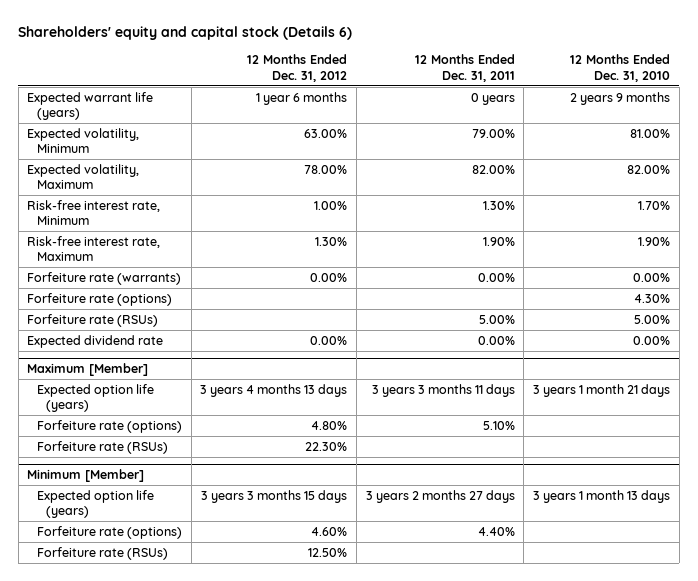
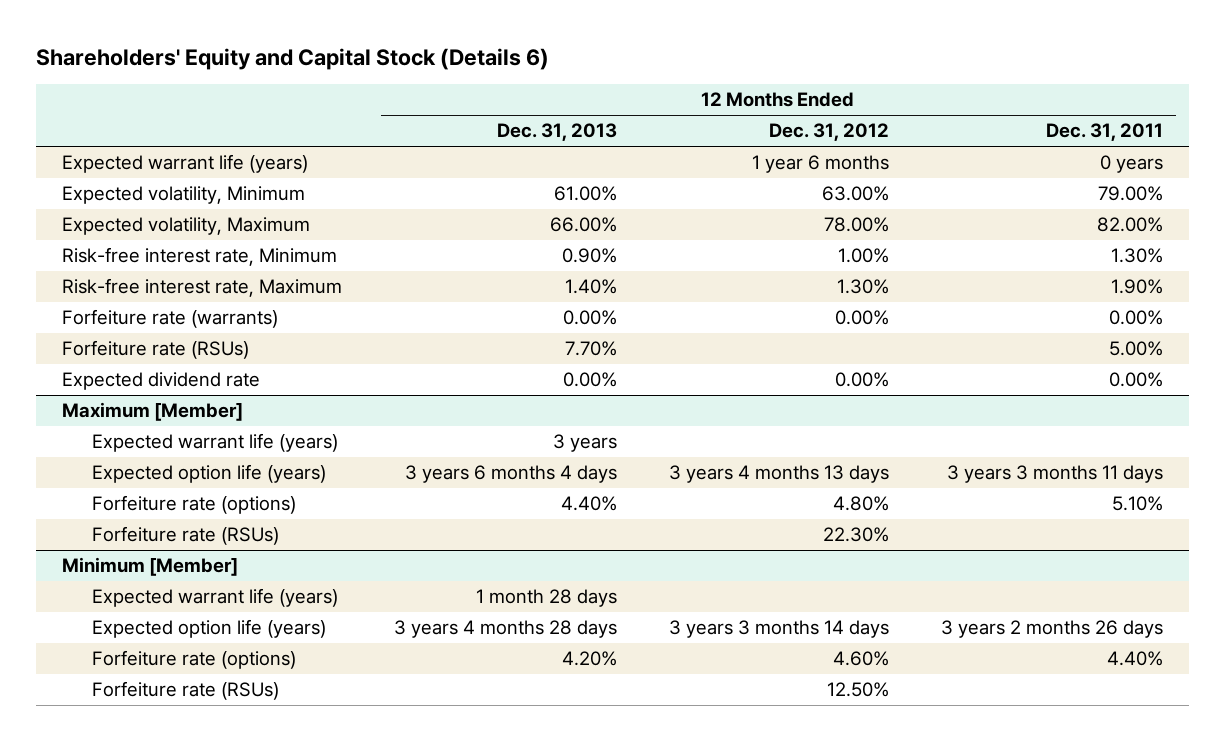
- Shareholders' equity and capital stock (Details 6)
+ Shareholders' Equity and Capital Stock (Details 6)
- | 12 Months Ended Dec. 31, 2012 | 12 Months Ended Dec. 31, 2011 | 12 Months Ended Dec. 31, 2010
+ | 12 Months Ended Dec. 31, 2013 | 12 Months Ended Dec. 31, 2012 | 12 Months Ended Dec. 31, 2011
- Forfeiture rate (options) | | | 4.30%
@ Maximum [Member]
+ Expected warrant life (years) | 3 years | |
@ Minimum [Member]
- Expected option life (years) | 3 years 3 months 15 days | 3 years 2 months 27 days | 3 years 1 month 13 days
+ Expected warrant life (years) | 1 month 28 days | |
+ Expected option life (years) | 3 years 4 months 28 days | 3 years 3 months 14 days | 3 years 2 months 26 days

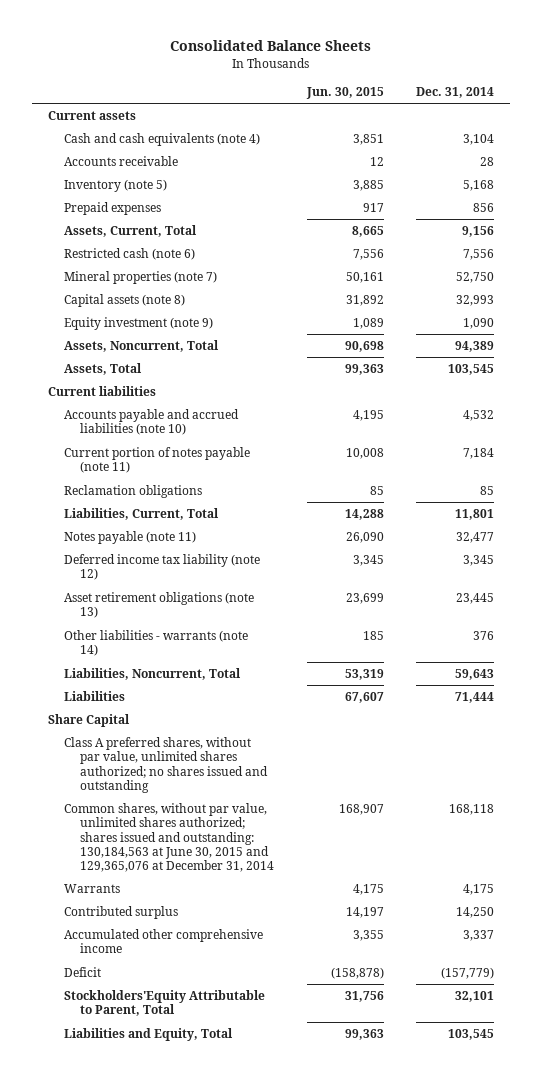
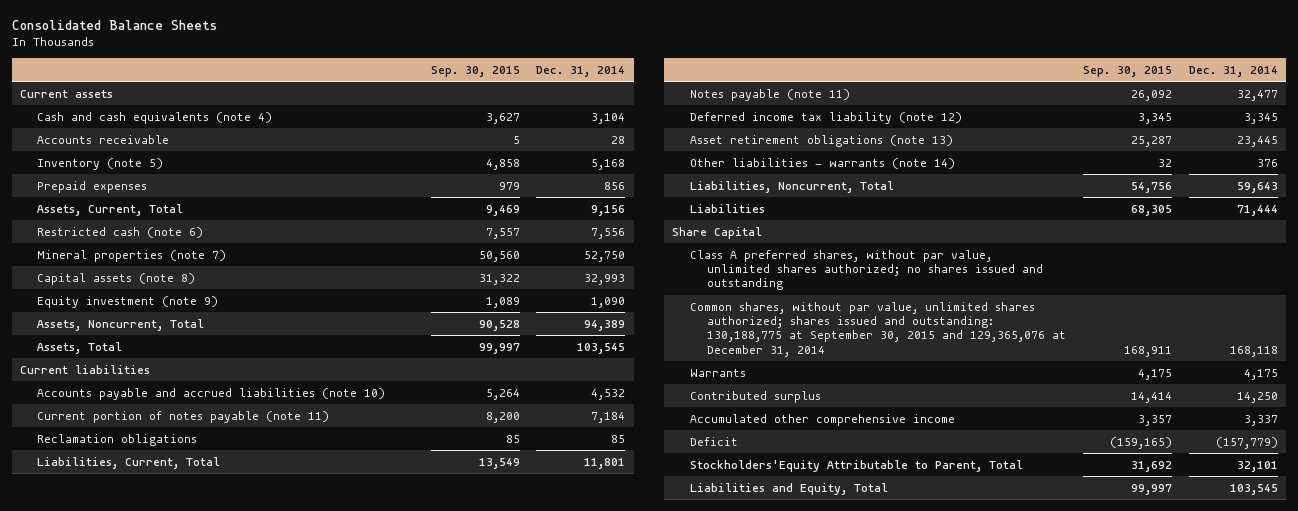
- | Jun. 30, 2015 | Dec. 31, 2014
+ | Sep. 30, 2015 | Dec. 31, 2014
- Common shares, without par value, unlimited shares authorized; shares issued and outstanding: 130,184,563 at June 30, 2015 and 129,365,076 at December 31, 2014 | 168,907 | 168,118
+ Common shares, without par value, unlimited shares authorized; shares issued and outstanding: 130,188,775 at September 30, 2015 and 129,365,076 at December 31, 2014 | 168,911 | 168,118

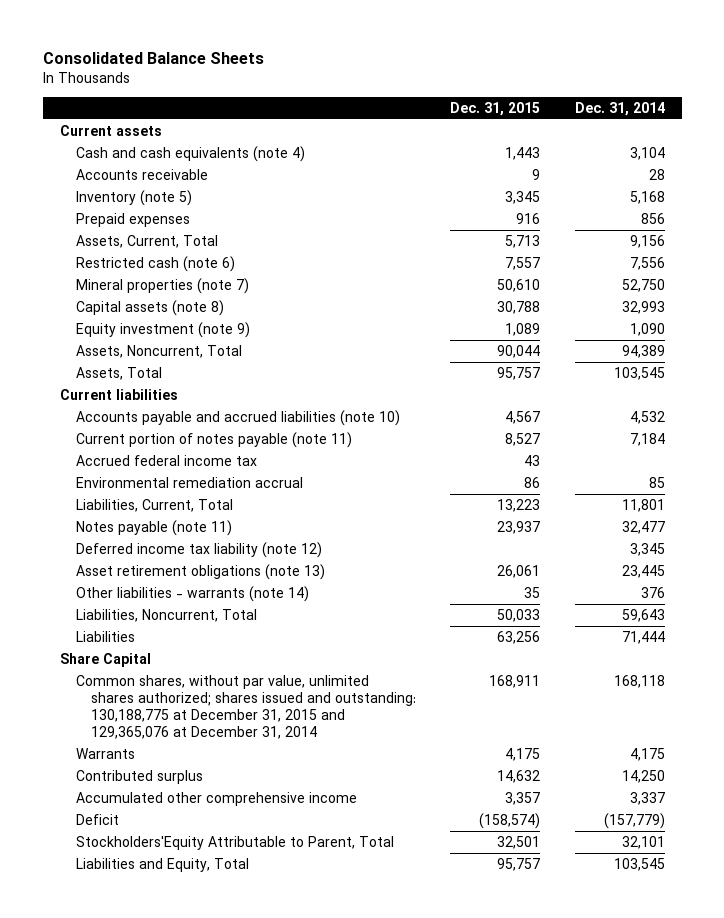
- | Sep. 30, 2015 | Dec. 31, 2014
+ | Dec. 31, 2015 | Dec. 31, 2014
- Reclamation obligations | 85 | 85
+ Accrued federal income tax | 43 |
+ Environmental remediation accrual | 86 | 85
- Class A preferred shares, without par value, unlimited shares authorized; no shares issued and outstanding
- Common shares, without par value, unlimited shares authorized; shares issued and outstanding: 130,188,775 at September 30, 2015 and 129,365,076 at December 31, 2014 | 168,911 | 168,118
+ Common shares, without par value, unlimited shares authorized; shares issued and outstanding: 130,188,775 at December 31, 2015 and 129,365,076 at December 31, 2014 | 168,911 | 168,118

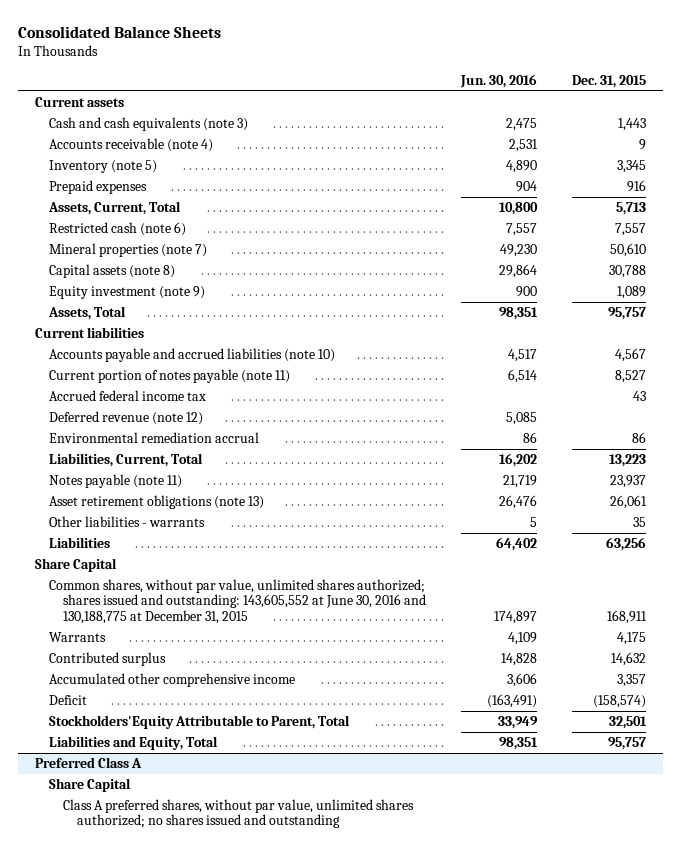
- | Dec. 31, 2015 | Dec. 31, 2014
+ | Jun. 30, 2016 | Dec. 31, 2015
- Cash and cash equivalents (note 4) | 1,443 | 3,104
- Accounts receivable | 9 | 28
+ Cash and cash equivalents (note 3) | 2,475 | 1,443
+ Accounts receivable (note 4) | 2,531 | 9
- Assets, Noncurrent, Total | 90,044 | 94,389
+ Deferred revenue (note 12) | 5,085 |
- Deferred income tax liability (note 12) | | 3,345
- Other liabilities - warrants (note 14) | 35 | 376
- Liabilities, Noncurrent, Total | 50,033 | 59,643
+ Other liabilities - warrants | 5 | 35
- Common shares, without par value, unlimited shares authorized; shares issued and outstanding: 130,188,775 at December 31, 2015 and 129,365,076 at December 31, 2014 | 168,911 | 168,118
+ Common shares, without par value, unlimited shares authorized; shares issued and outstanding: 143,605,552 at June 30, 2016 and 130,188,775 at December 31, 2015 | 174,897 | 168,911
+ Preferred Class A
+ Share Capital
+ Class A preferred shares, without par value, unlimited shares authorized; no shares issued and outstanding

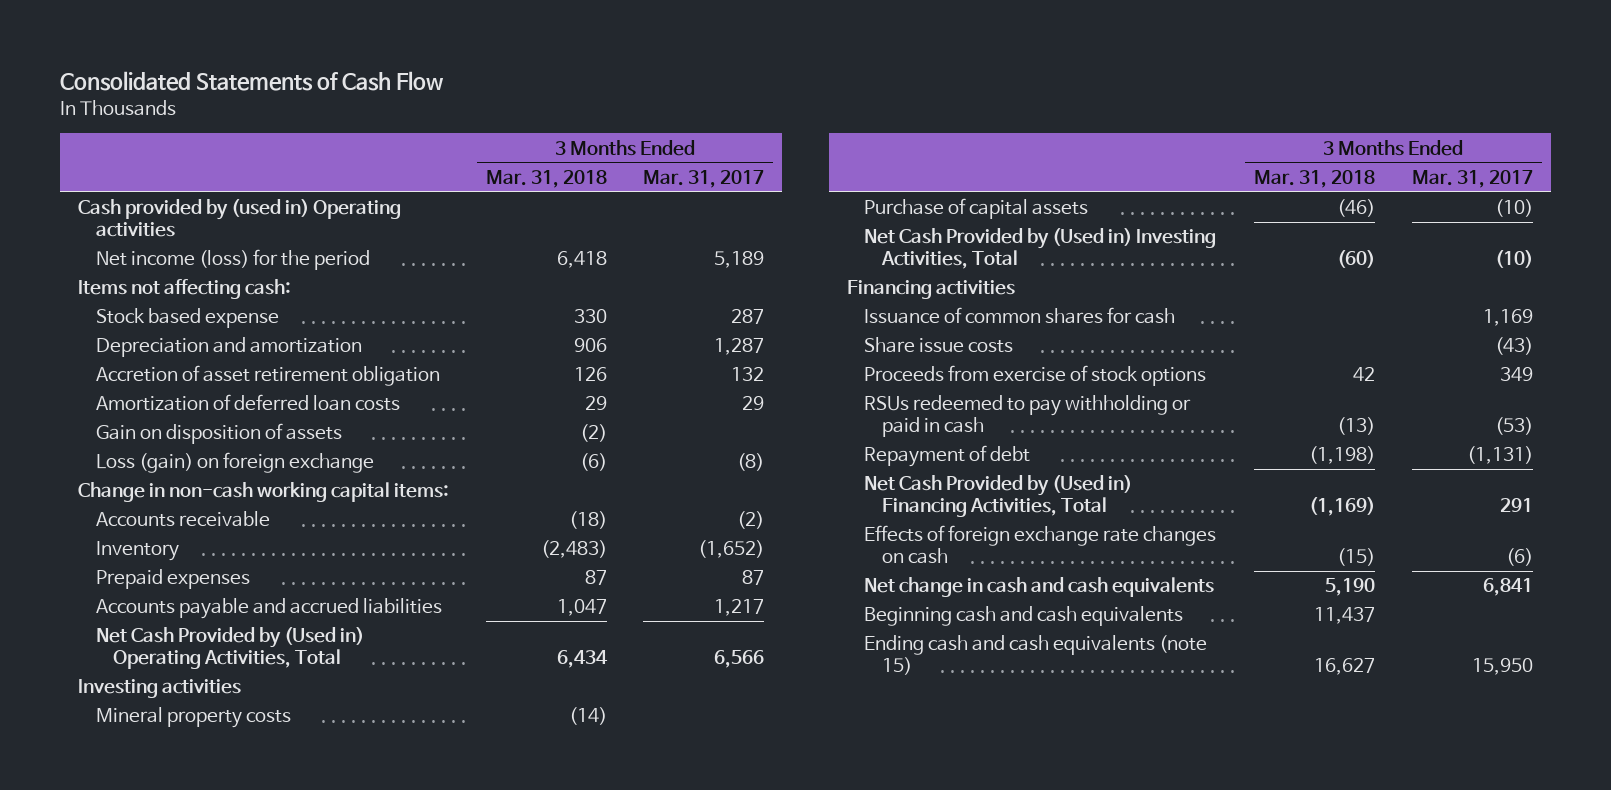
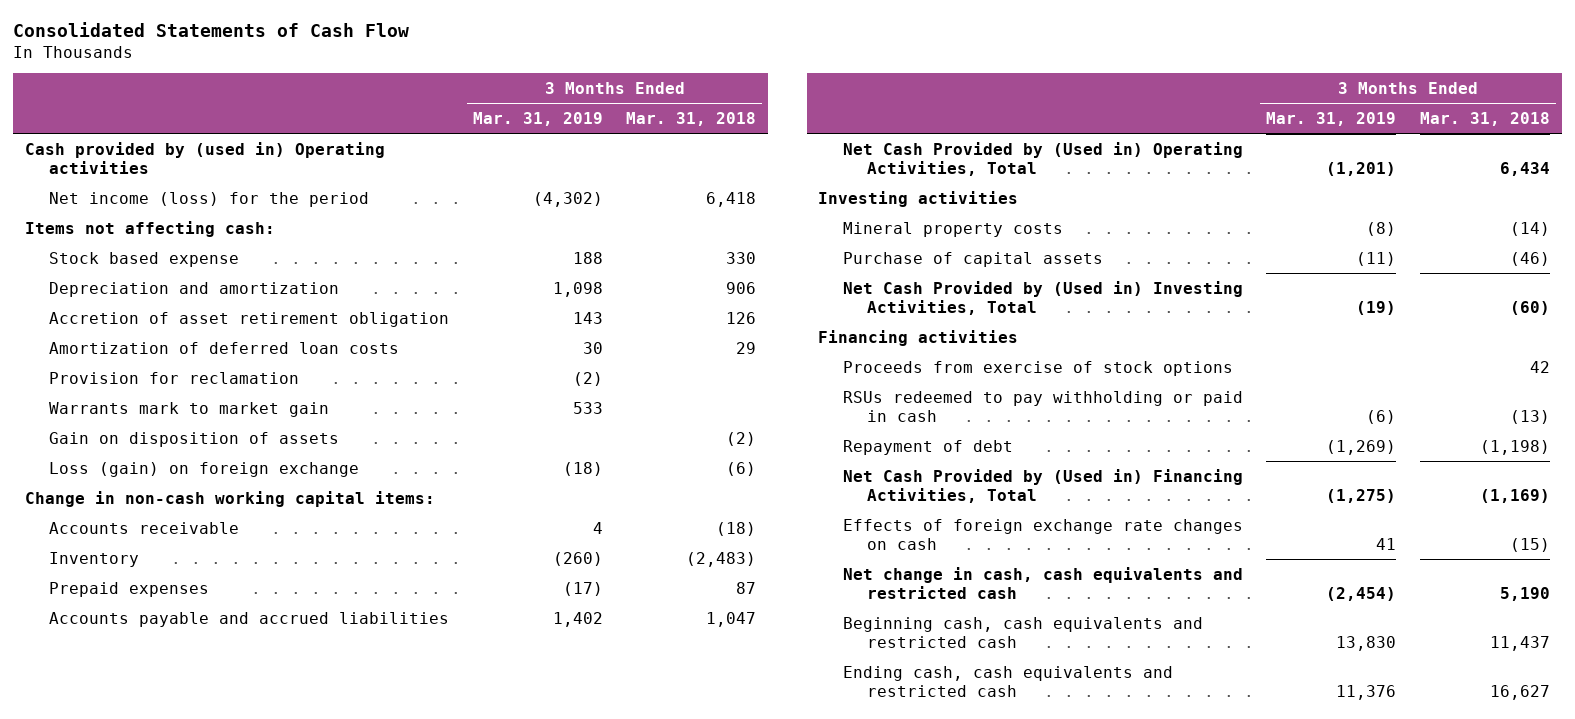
- | 3 Months Ended Mar. 31, 2018 | 3 Months Ended Mar. 31, 2017
+ | 3 Months Ended Mar. 31, 2019 | 3 Months Ended Mar. 31, 2018
+ Provision for reclamation | (2) |
+ Warrants mark to market gain | 533 |
- Issuance of common shares for cash | | 1,169
- Share issue costs | | (43)
- Net change in cash and cash equivalents | 5,190 | 6,841
- Beginning cash and cash equivalents | 11,437 |
- Ending cash and cash equivalents (note 15) | 16,627 | 15,950
+ Net change in cash, cash equivalents and restricted cash | (2,454) | 5,190
+ Beginning cash, cash equivalents and restricted cash | 13,830 | 11,437
+ Ending cash, cash equivalents and restricted cash | 11,376 | 16,627

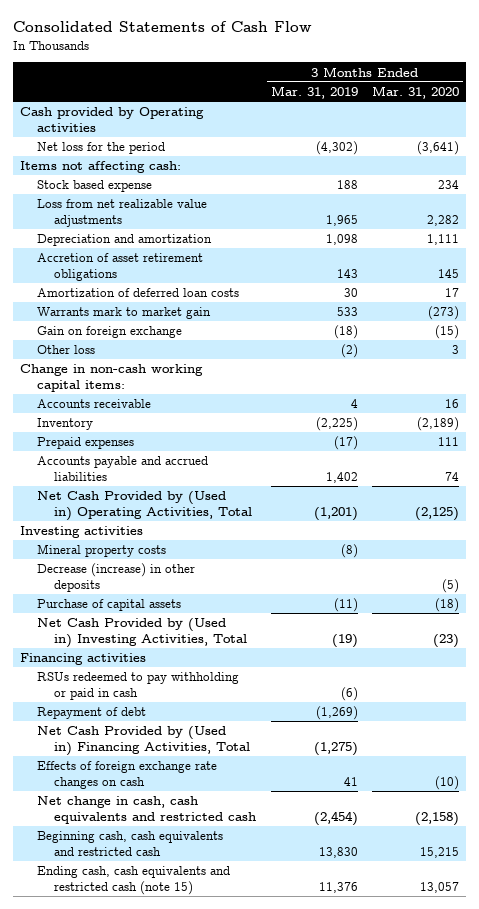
- | 3 Months Ended Mar. 31, 2019 | 3 Months Ended Mar. 31, 2018
+ | 3 Months Ended Mar. 31, 2019 | 3 Months Ended Mar. 31, 2020
- Cash provided by (used in) Operating activities
- Net income (loss) for the period | (4,302) | 6,418
+ Cash provided by Operating activities
+ Net loss for the period | (4,302) | (3,641)
+ Loss from net realizable value adjustments | 1,965 | 2,282
- Accretion of asset retirement obligation | 143 | 126
+ Accretion of asset retirement obligations | 143 | 145
- Provision for reclamation | (2) |
- Gain on disposition of assets | | (2)
- Loss (gain) on foreign exchange | (18) | (6)
+ Gain on foreign exchange | (18) | (15)
+ Other loss | (2) | 3
- Inventory | (260) | (2,483)
+ Inventory | (2,225) | (2,189)
+ Decrease (increase) in other deposits | | (5)
- Proceeds from exercise of stock options | | 42
- Ending cash, cash equivalents and restricted cash | 11,376 | 16,627
+ Ending cash, cash equivalents and restricted cash (note 15) | 11,376 | 13,057

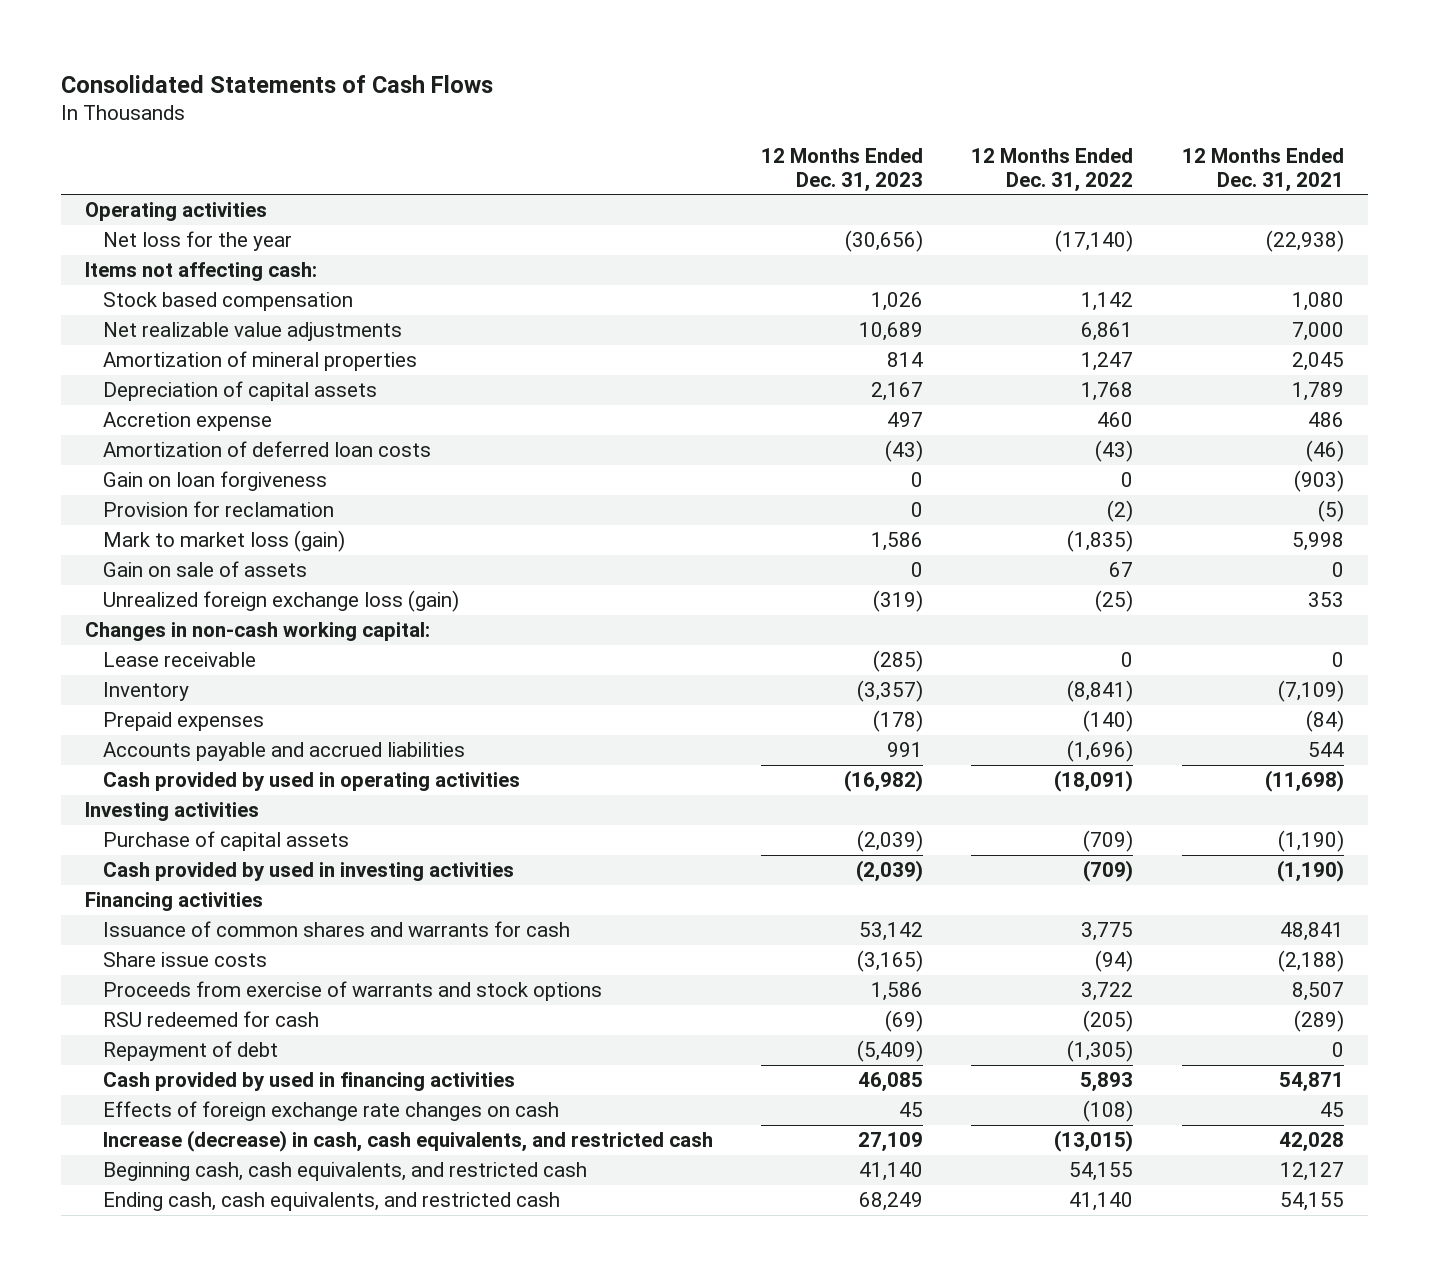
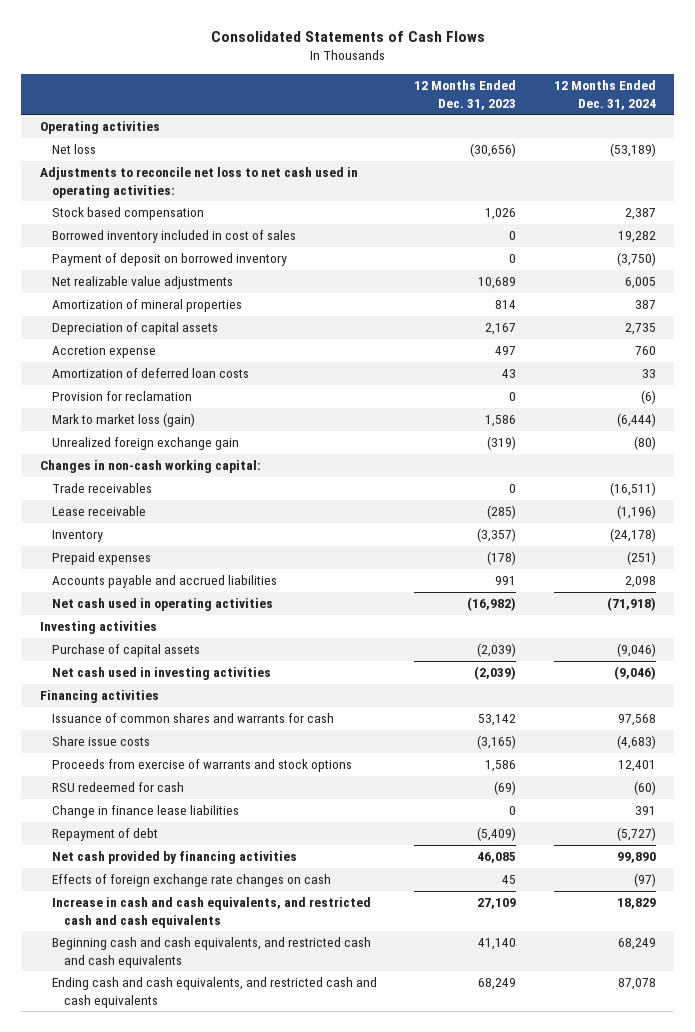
- | 12 Months Ended Dec. 31, 2023 | 12 Months Ended Dec. 31, 2022 | 12 Months Ended Dec. 31, 2021
+ | 12 Months Ended Dec. 31, 2023 | 12 Months Ended Dec. 31, 2024
- Net loss for the year | (30,656) | (17,140) | (22,938)
- Items not affecting cash:
+ Net loss | (30,656) | (53,189)
+ Adjustments to reconcile net loss to net cash used in operating activities:
+ Borrowed inventory included in cost of sales | 0 | 19,282
+ Payment of deposit on borrowed inventory | 0 | (3,750)
- Amortization of deferred loan costs | (43) | (43) | (46)
- Gain on loan forgiveness | 0 | 0 | (903)
+ Amortization of deferred loan costs | 43 | 33
- Gain on sale of assets | 0 | 67 | 0
- Unrealized foreign exchange loss (gain) | (319) | (25) | 353
+ Unrealized foreign exchange gain | (319) | (80)
+ Trade receivables | 0 | (16,511)
- Cash provided by used in operating activities | (16,982) | (18,091) | (11,698)
+ Net cash used in operating activities | (16,982) | (71,918)
- Cash provided by used in investing activities | (2,039) | (709) | (1,190)
+ Net cash used in investing activities | (2,039) | (9,046)
+ Change in finance lease liabilities | 0 | 391
- Cash provided by used in financing activities | 46,085 | 5,893 | 54,871
+ Net cash provided by financing activities | 46,085 | 99,890
- Increase (decrease) in cash, cash equivalents, and restricted cash | 27,109 | (13,015) | 42,028
- Beginning cash, cash equivalents, and restricted cash | 41,140 | 54,155 | 12,127
- Ending cash, cash equivalents, and restricted cash | 68,249 | 41,140 | 54,155
+ Increase in cash and cash equivalents, and restricted cash and cash equivalents | 27,109 | 18,829
+ Beginning cash and cash equivalents, and restricted cash and cash equivalents | 41,140 | 68,249
+ Ending cash and cash equivalents, and restricted cash and cash equivalents | 68,249 | 87,078

